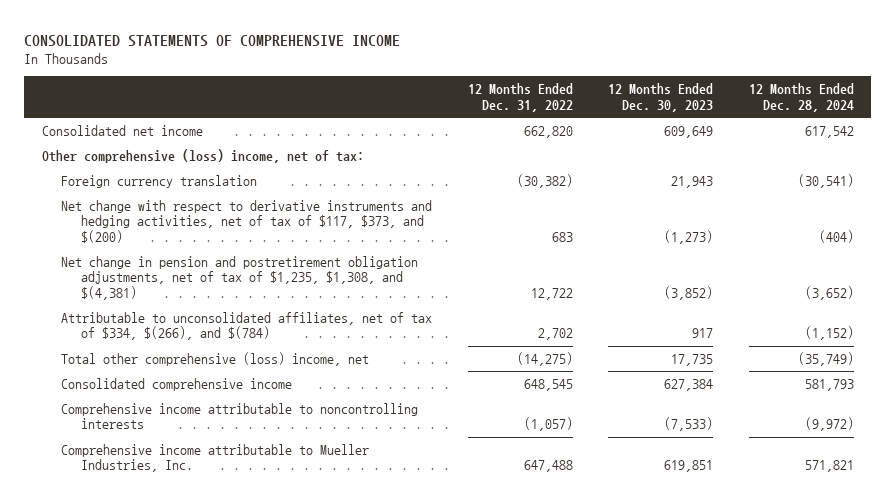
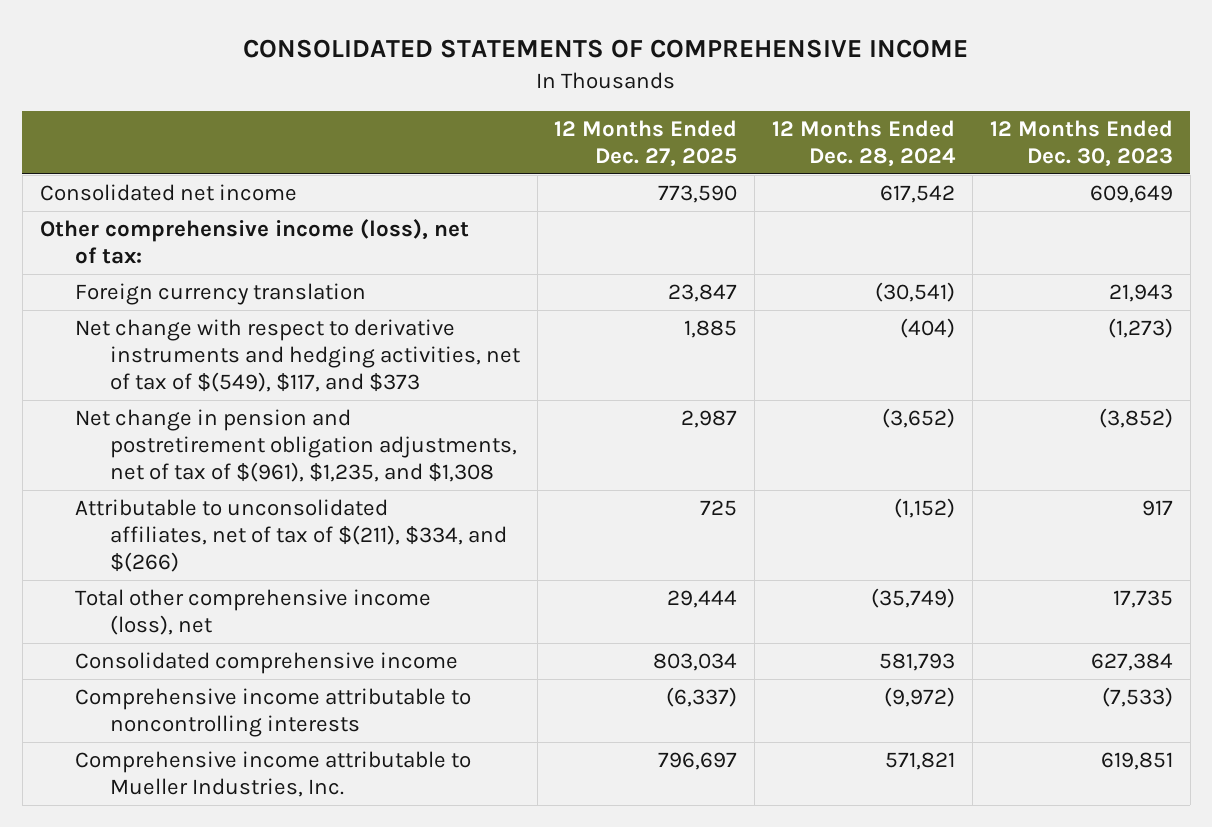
- | 12 Months Ended Dec. 31, 2022 | 12 Months Ended Dec. 30, 2023 | 12 Months Ended Dec. 28, 2024
+ | 12 Months Ended Dec. 27, 2025 | 12 Months Ended Dec. 28, 2024 | 12 Months Ended Dec. 30, 2023
- Other comprehensive (loss) income, net of tax:
+ Other comprehensive income (loss), net of tax:
- Net change with respect to derivative instruments and hedging activities, net of tax of $117, $373, and $(200) | 683 | (1,273) | (404)
- Net change in pension and postretirement obligation adjustments, net of tax of $1,235, $1,308, and $(4,381) | 12,722 | (3,852) | (3,652)
- Attributable to unconsolidated affiliates, net of tax of $334, $(266), and $(784) | 2,702 | 917 | (1,152)
- Total other comprehensive (loss) income, net | (14,275) | 17,735 | (35,749)
+ Net change with respect to derivative instruments and hedging activities, net of tax of $(549), $117, and $373 | 1,885 | (404) | (1,273)
+ Net change in pension and postretirement obligation adjustments, net of tax of $(961), $1,235, and $1,308 | 2,987 | (3,652) | (3,852)
+ Attributable to unconsolidated affiliates, net of tax of $(211), $334, and $(266) | 725 | (1,152) | 917
+ Total other comprehensive income (loss), net | 29,444 | (35,749) | 17,735

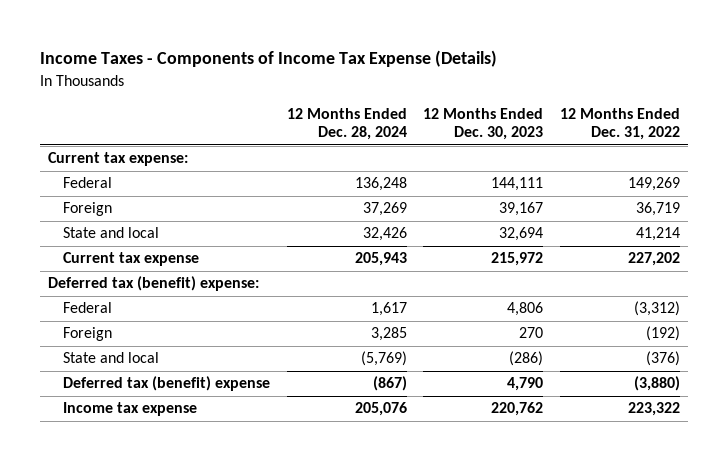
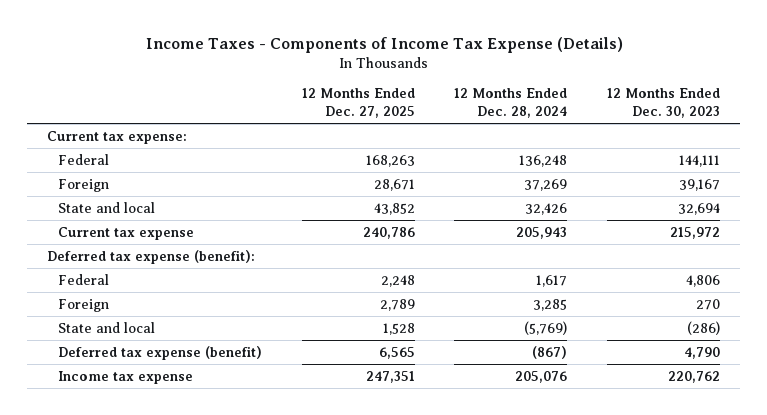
- | 12 Months Ended Dec. 28, 2024 | 12 Months Ended Dec. 30, 2023 | 12 Months Ended Dec. 31, 2022
+ | 12 Months Ended Dec. 27, 2025 | 12 Months Ended Dec. 28, 2024 | 12 Months Ended Dec. 30, 2023
- Deferred tax (benefit) expense:
+ Deferred tax expense (benefit):
- Deferred tax (benefit) expense | (867) | 4,790 | (3,880)
+ Deferred tax expense (benefit) | 6,565 | (867) | 4,790

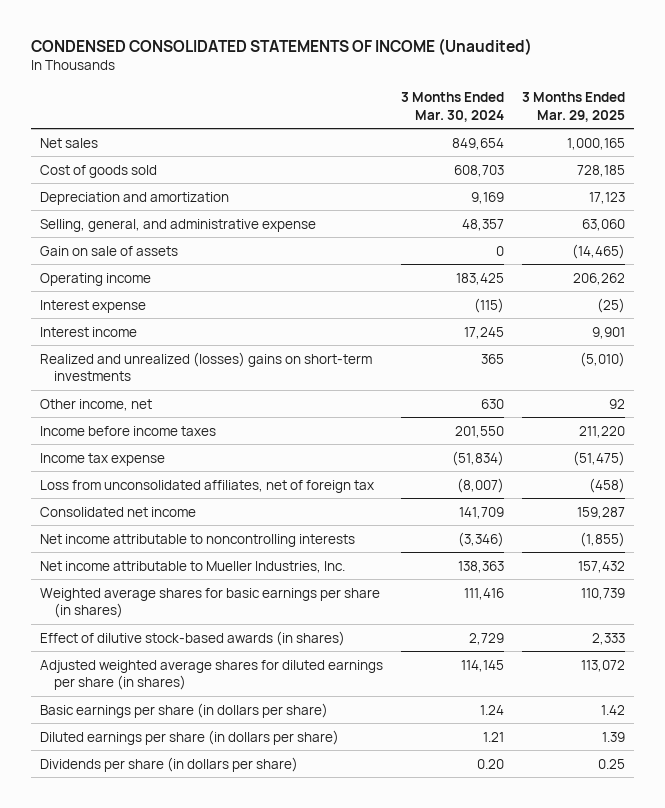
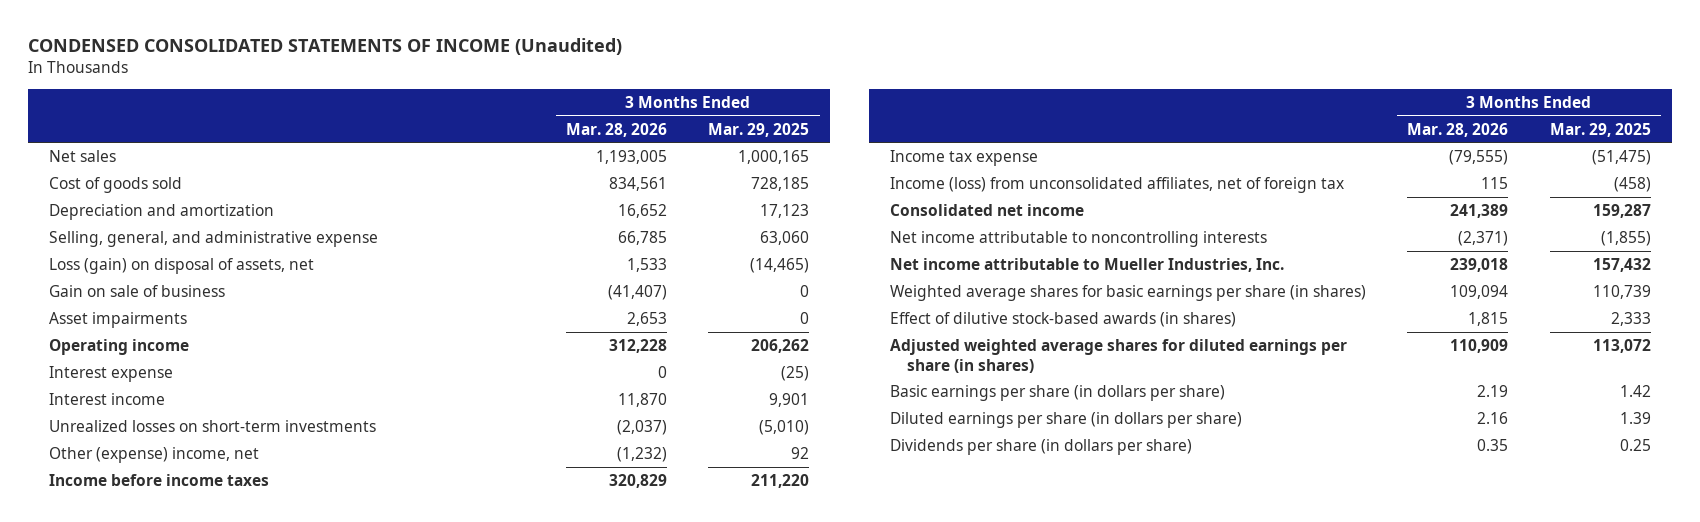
- | 3 Months Ended Mar. 30, 2024 | 3 Months Ended Mar. 29, 2025
+ | 3 Months Ended Mar. 28, 2026 | 3 Months Ended Mar. 29, 2025
- Gain on sale of assets | 0 | (14,465)
+ Loss (gain) on disposal of assets, net | 1,533 | (14,465)
+ Gain on sale of business | (41,407) | 0
+ Asset impairments | 2,653 | 0
- Realized and unrealized (losses) gains on short-term investments | 365 | (5,010)
- Other income, net | 630 | 92
+ Unrealized losses on short-term investments | (2,037) | (5,010)
+ Other (expense) income, net | (1,232) | 92
- Loss from unconsolidated affiliates, net of foreign tax | (8,007) | (458)
+ Income (loss) from unconsolidated affiliates, net of foreign tax | 115 | (458)

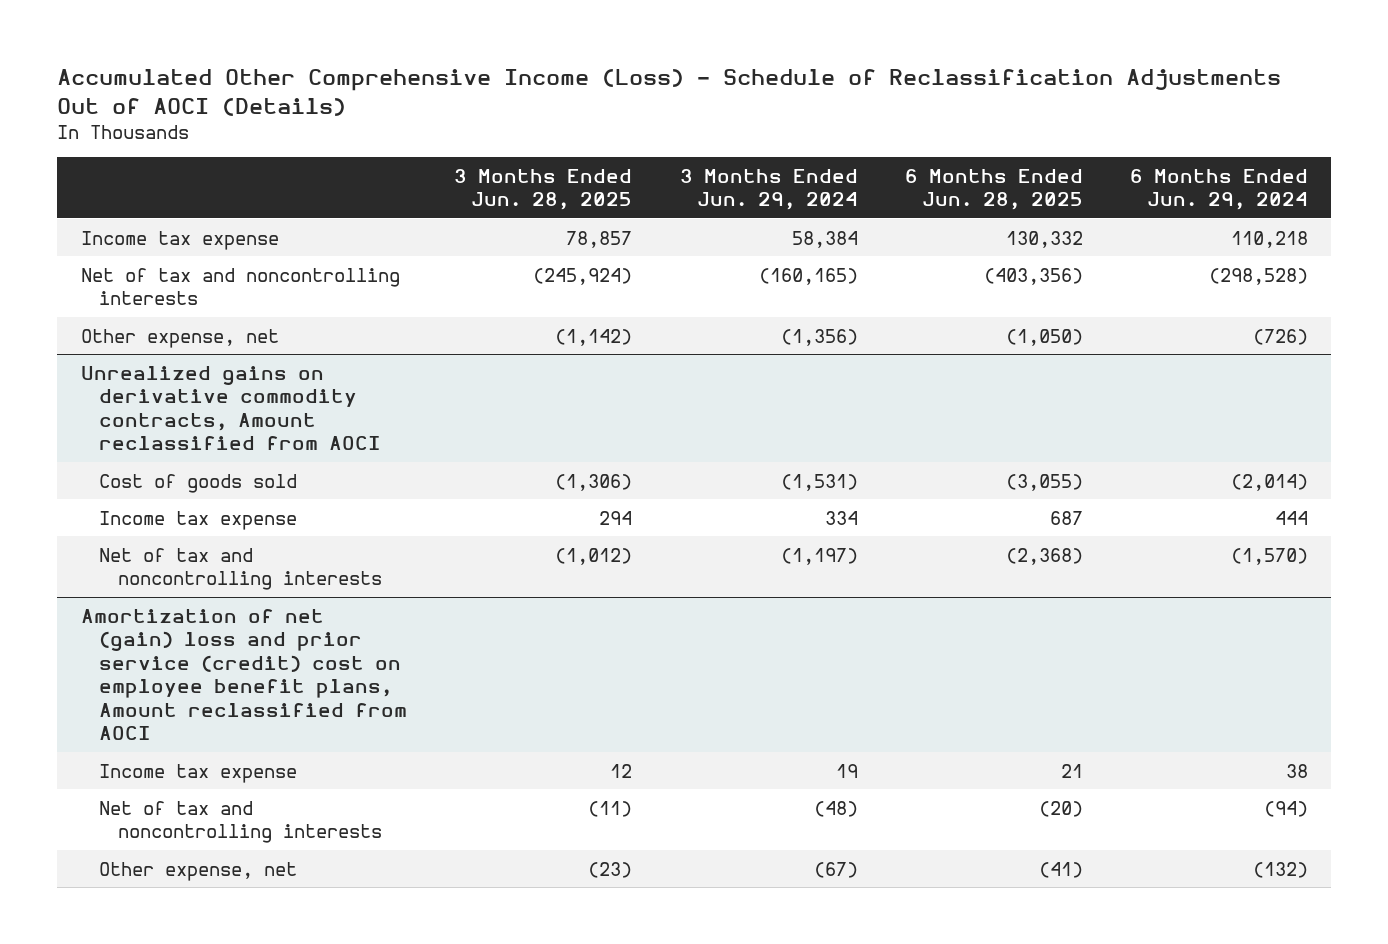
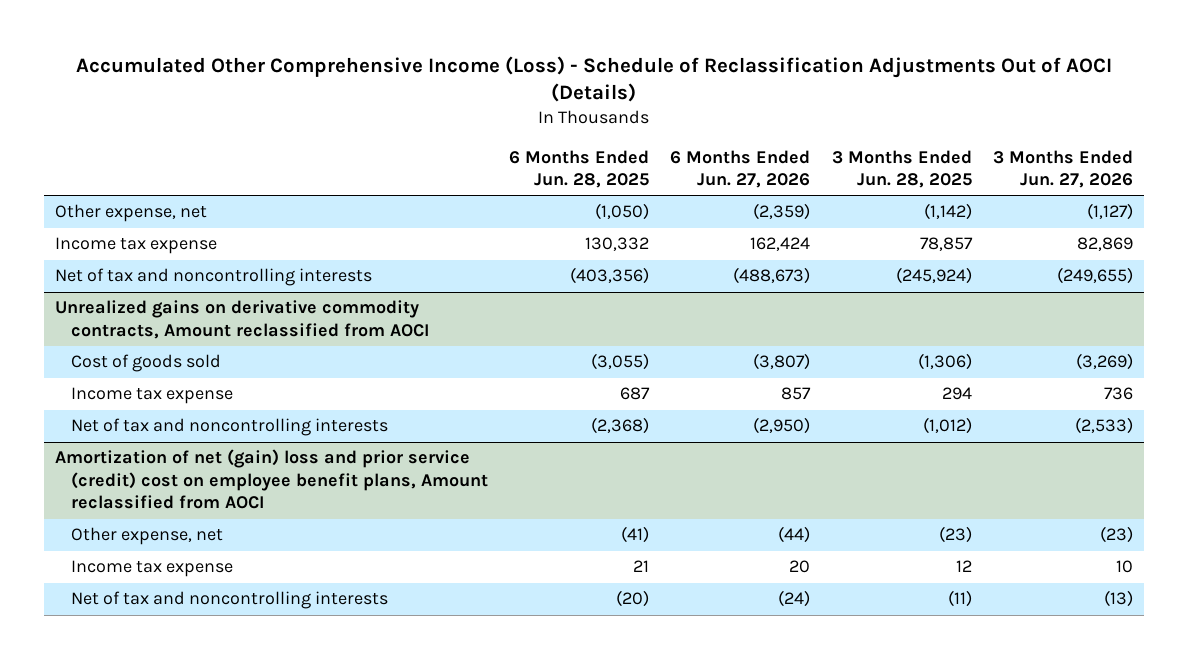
- | 3 Months Ended Jun. 28, 2025 | 3 Months Ended Jun. 29, 2024 | 6 Months Ended Jun. 28, 2025 | 6 Months Ended Jun. 29, 2024
+ | 6 Months Ended Jun. 28, 2025 | 6 Months Ended Jun. 27, 2026 | 3 Months Ended Jun. 28, 2025 | 3 Months Ended Jun. 27, 2026
moved up: Other expense, net | (1,050) | (2,359) | (1,142) | (1,127)
@ Amortization of net (gain) loss and prior service (credit) cost on employee benefit plans, Amount reclassified from AOCI
moved up: Other expense, net | (41) | (44) | (23) | (23)

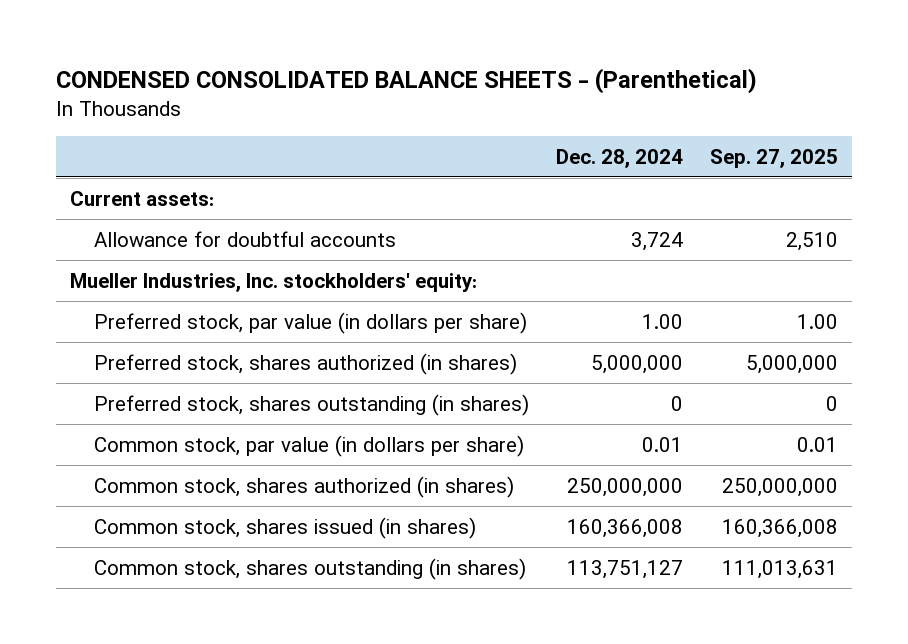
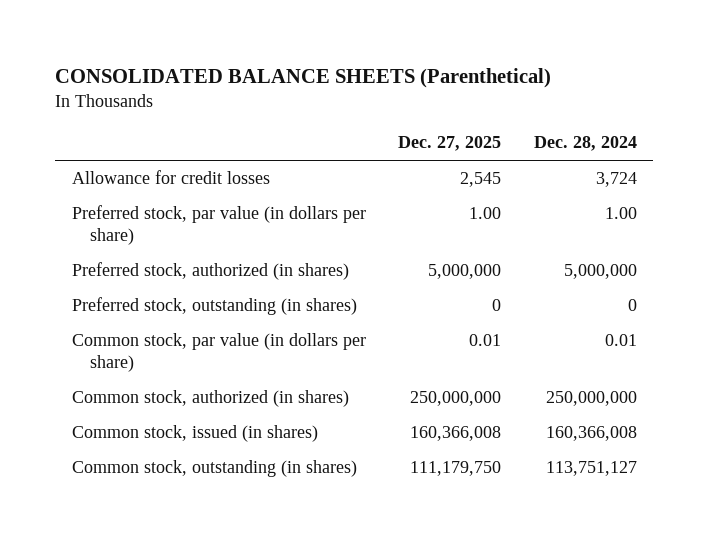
- CONDENSED CONSOLIDATED BALANCE SHEETS - (Parenthetical)
+ CONSOLIDATED BALANCE SHEETS (Parenthetical)
- | Dec. 28, 2024 | Sep. 27, 2025
+ | Dec. 27, 2025 | Dec. 28, 2024
- Current assets:
- Allowance for doubtful accounts | 3,724 | 2,510
- Mueller Industries, Inc. stockholders' equity:
+ Allowance for credit losses | 2,545 | 3,724
- Preferred stock, shares authorized (in shares) | 5,000,000 | 5,000,000
- Preferred stock, shares outstanding (in shares) | 0 | 0
+ Preferred stock, authorized (in shares) | 5,000,000 | 5,000,000
+ Preferred stock, outstanding (in shares) | 0 | 0
- Common stock, shares authorized (in shares) | 250,000,000 | 250,000,000
- Common stock, shares issued (in shares) | 160,366,008 | 160,366,008
- Common stock, shares outstanding (in shares) | 113,751,127 | 111,013,631
+ Common stock, authorized (in shares) | 250,000,000 | 250,000,000
+ Common stock, issued (in shares) | 160,366,008 | 160,366,008
+ Common stock, outstanding (in shares) | 111,179,750 | 113,751,127

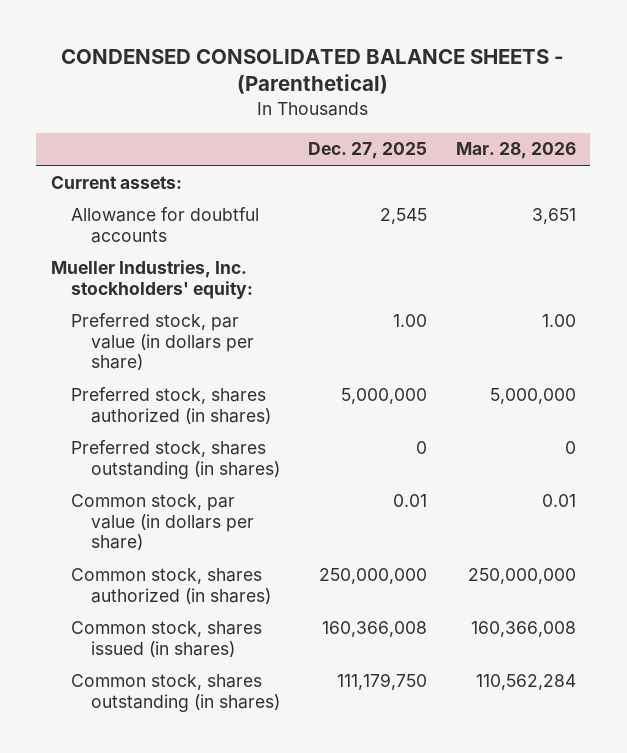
- CONSOLIDATED BALANCE SHEETS (Parenthetical)
+ CONDENSED CONSOLIDATED BALANCE SHEETS - (Parenthetical)
- | Dec. 27, 2025 | Dec. 28, 2024
+ | Dec. 27, 2025 | Mar. 28, 2026
- Allowance for credit losses | 2,545 | 3,724
+ Current assets:
+ Allowance for doubtful accounts | 2,545 | 3,651
+ Mueller Industries, Inc. stockholders' equity:
- Preferred stock, authorized (in shares) | 5,000,000 | 5,000,000
- Preferred stock, outstanding (in shares) | 0 | 0
+ Preferred stock, shares authorized (in shares) | 5,000,000 | 5,000,000
+ Preferred stock, shares outstanding (in shares) | 0 | 0
- Common stock, authorized (in shares) | 250,000,000 | 250,000,000
- Common stock, issued (in shares) | 160,366,008 | 160,366,008
- Common stock, outstanding (in shares) | 111,179,750 | 113,751,127
+ Common stock, shares authorized (in shares) | 250,000,000 | 250,000,000
+ Common stock, shares issued (in shares) | 160,366,008 | 160,366,008
+ Common stock, shares outstanding (in shares) | 111,179,750 | 110,562,284

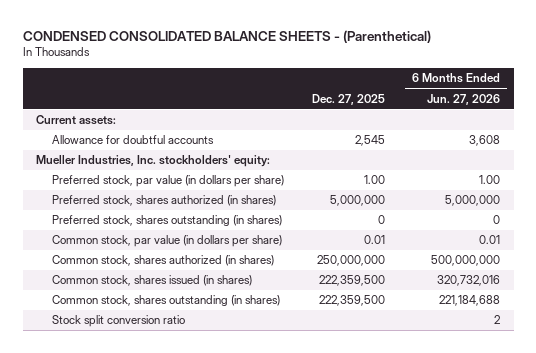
- | Dec. 27, 2025 | Mar. 28, 2026
+ | Dec. 27, 2025 | 6 Months Ended Jun. 27, 2026
- Common stock, shares issued (in shares) | 160,366,008 | 160,366,008
- Common stock, shares outstanding (in shares) | 111,179,750 | 110,562,284
+ Common stock, shares issued (in shares) | 222,359,500 | 320,732,016
+ Common stock, shares outstanding (in shares) | 222,359,500 | 221,184,688
+ Stock split conversion ratio | | 2

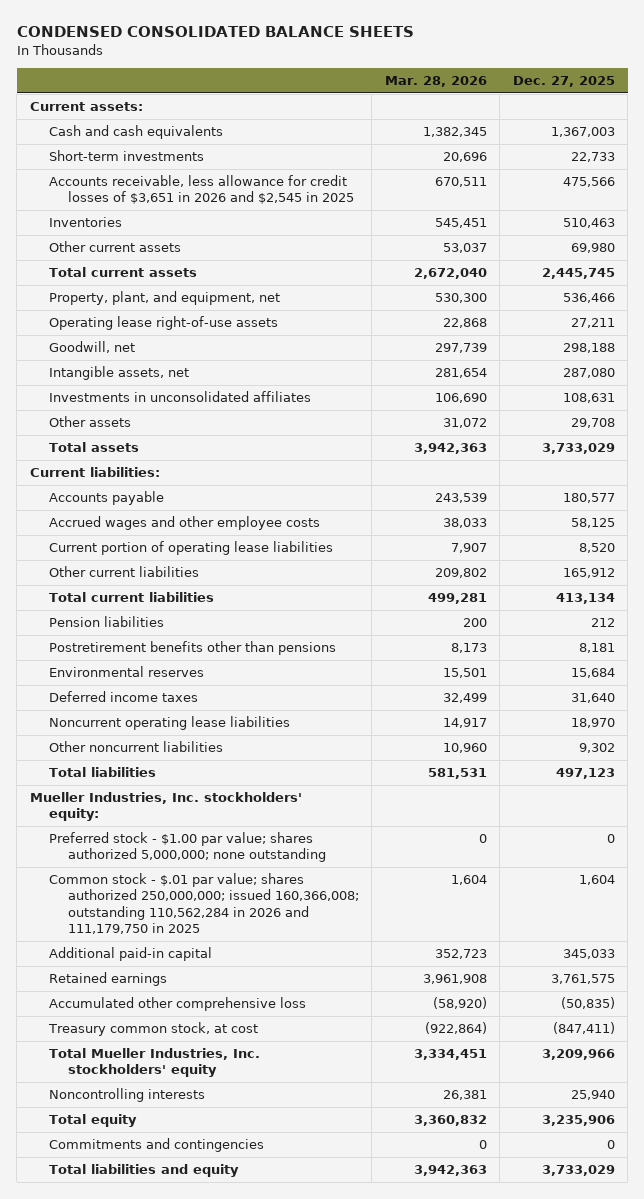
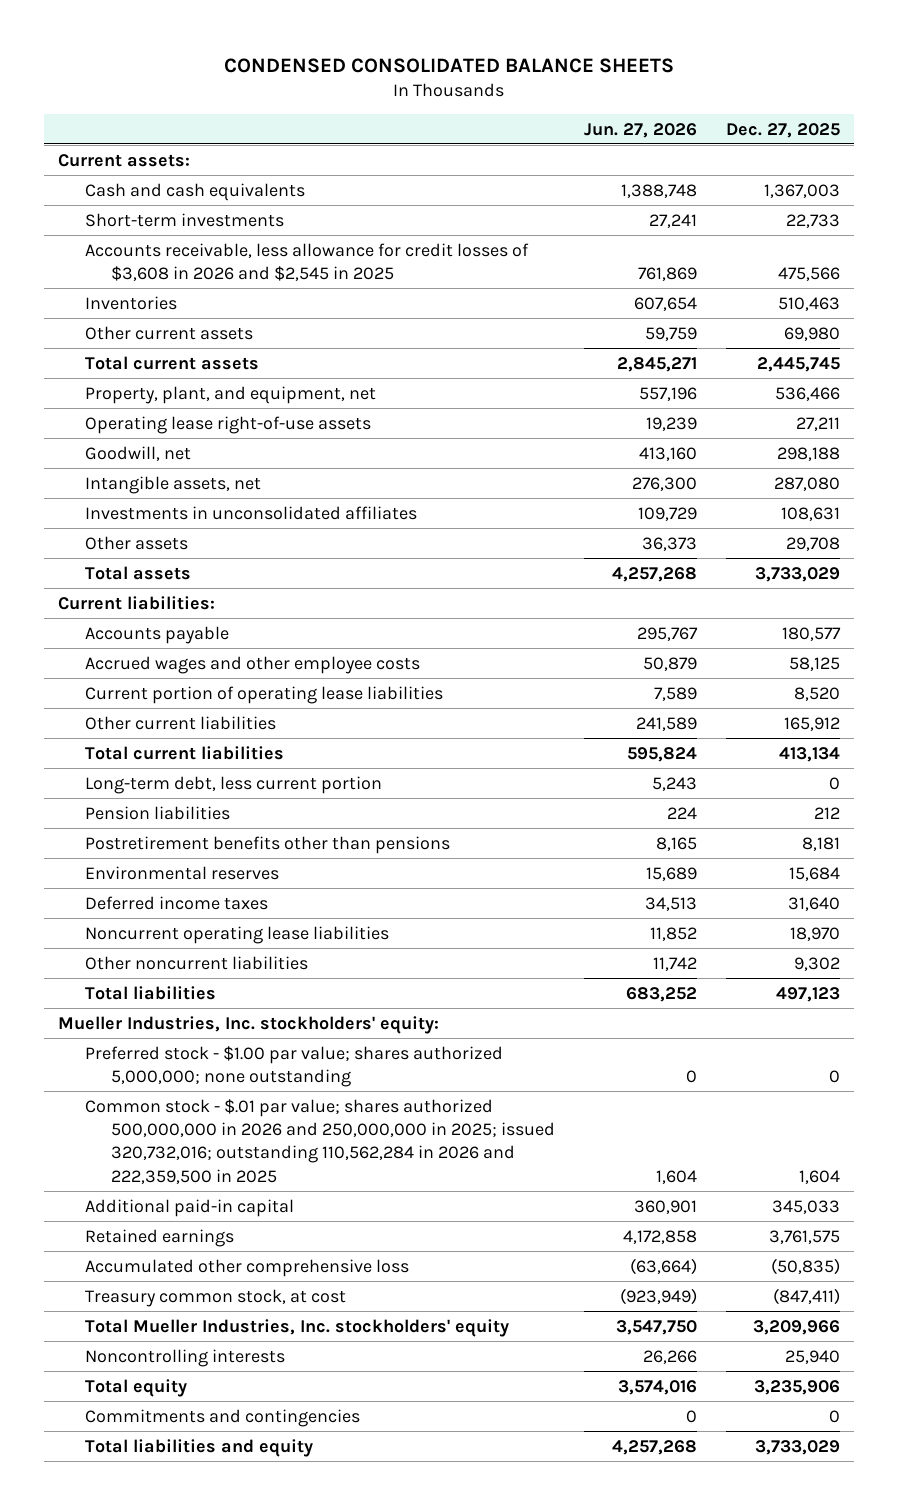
- | Mar. 28, 2026 | Dec. 27, 2025
+ | Jun. 27, 2026 | Dec. 27, 2025
- Accounts receivable, less allowance for credit losses of $3,651 in 2026 and $2,545 in 2025 | 670,511 | 475,566
+ Accounts receivable, less allowance for credit losses of $3,608 in 2026 and $2,545 in 2025 | 761,869 | 475,566
+ Long-term debt, less current portion | 5,243 | 0
- Common stock - $.01 par value; shares authorized 250,000,000; issued 160,366,008; outstanding 110,562,284 in 2026 and 111,179,750 in 2025 | 1,604 | 1,604
+ Common stock - $.01 par value; shares authorized 500,000,000 in 2026 and 250,000,000 in 2025; issued 320,732,016; outstanding 110,562,284 in 2026 and 222,359,500 in 2025 | 1,604 | 1,604

